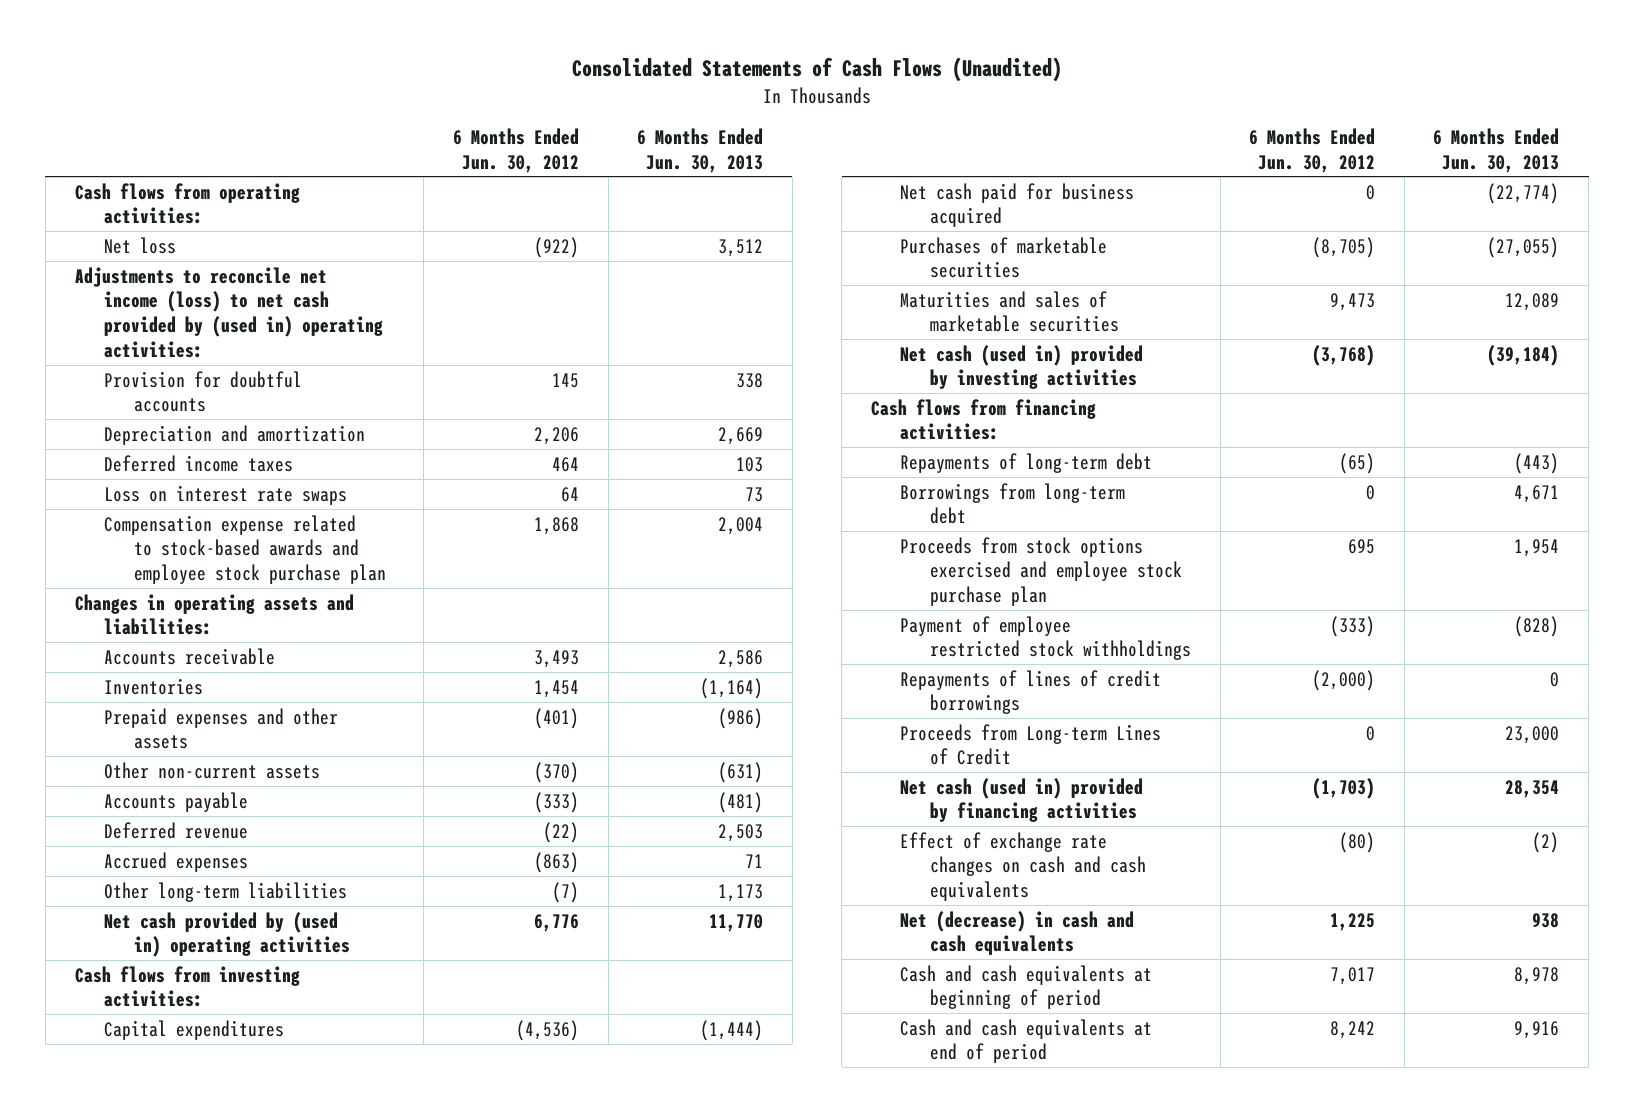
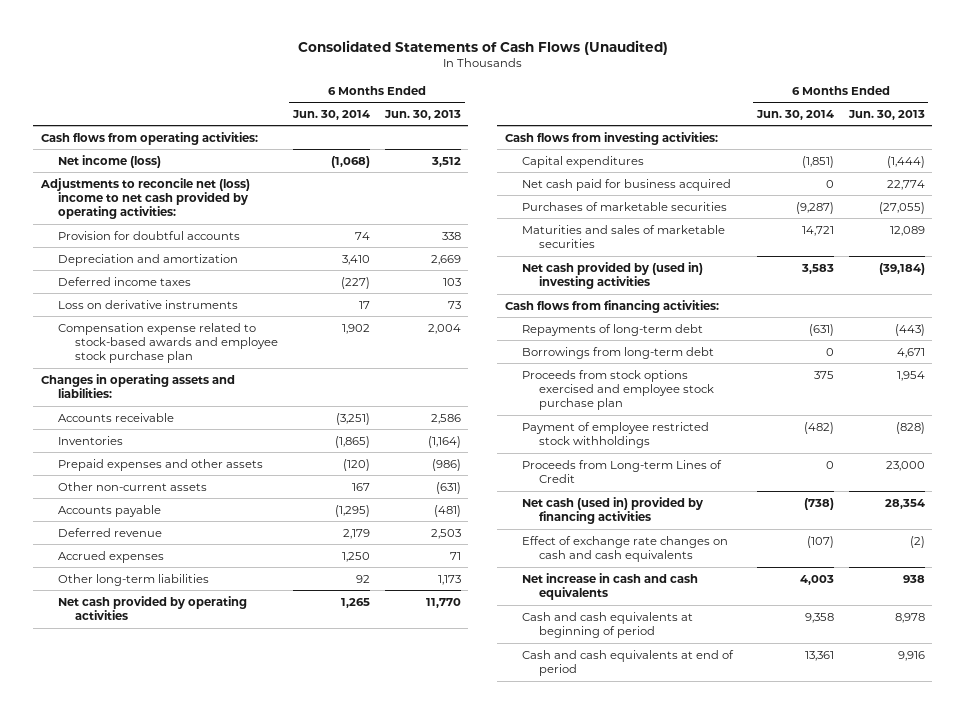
- | 6 Months Ended Jun. 30, 2012 | 6 Months Ended Jun. 30, 2013
+ | 6 Months Ended Jun. 30, 2014 | 6 Months Ended Jun. 30, 2013
- Net loss | (922) | 3,512
- Adjustments to reconcile net income (loss) to net cash provided by (used in) operating activities:
+ Net income (loss) | (1,068) | 3,512
+ Adjustments to reconcile net (loss) income to net cash provided by operating activities:
- Loss on interest rate swaps | 64 | 73
+ Loss on derivative instruments | 17 | 73
- Net cash provided by (used in) operating activities | 6,776 | 11,770
+ Net cash provided by operating activities | 1,265 | 11,770
- Net cash paid for business acquired | 0 | (22,774)
+ Net cash paid for business acquired | 0 | 22,774
- Net cash (used in) provided by investing activities | (3,768) | (39,184)
+ Net cash provided by (used in) investing activities | 3,583 | (39,184)
- Repayments of lines of credit borrowings | (2,000) | 0
- Net (decrease) in cash and cash equivalents | 1,225 | 938
+ Net increase in cash and cash equivalents | 4,003 | 938

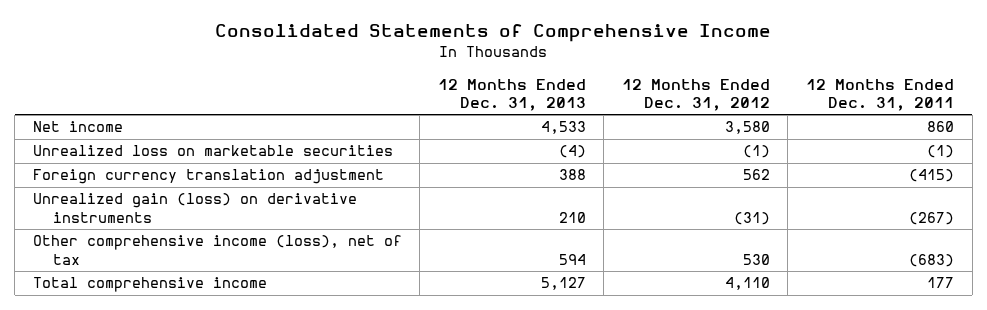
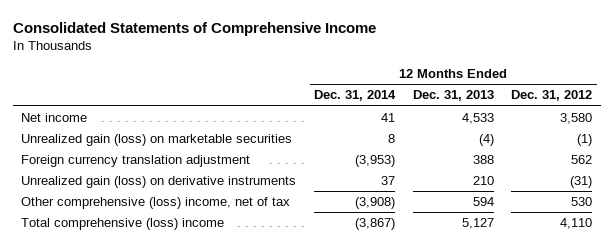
- | 12 Months Ended Dec. 31, 2013 | 12 Months Ended Dec. 31, 2012 | 12 Months Ended Dec. 31, 2011
+ | 12 Months Ended Dec. 31, 2014 | 12 Months Ended Dec. 31, 2013 | 12 Months Ended Dec. 31, 2012
- Unrealized loss on marketable securities | (4) | (1) | (1)
+ Unrealized gain (loss) on marketable securities | 8 | (4) | (1)
- Other comprehensive income (loss), net of tax | 594 | 530 | (683)
- Total comprehensive income | 5,127 | 4,110 | 177
+ Other comprehensive (loss) income, net of tax | (3,908) | 594 | 530
+ Total comprehensive (loss) income | (3,867) | 5,127 | 4,110

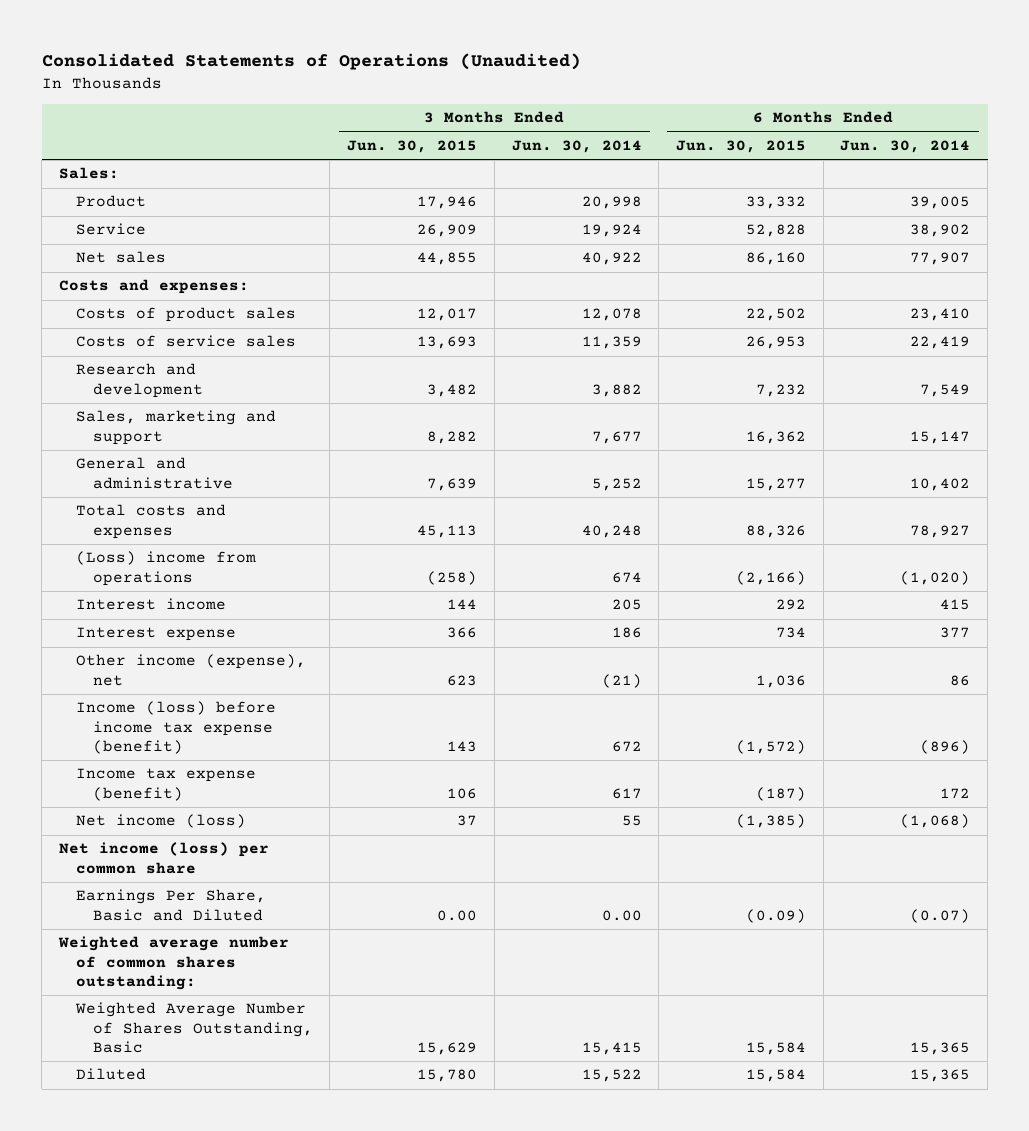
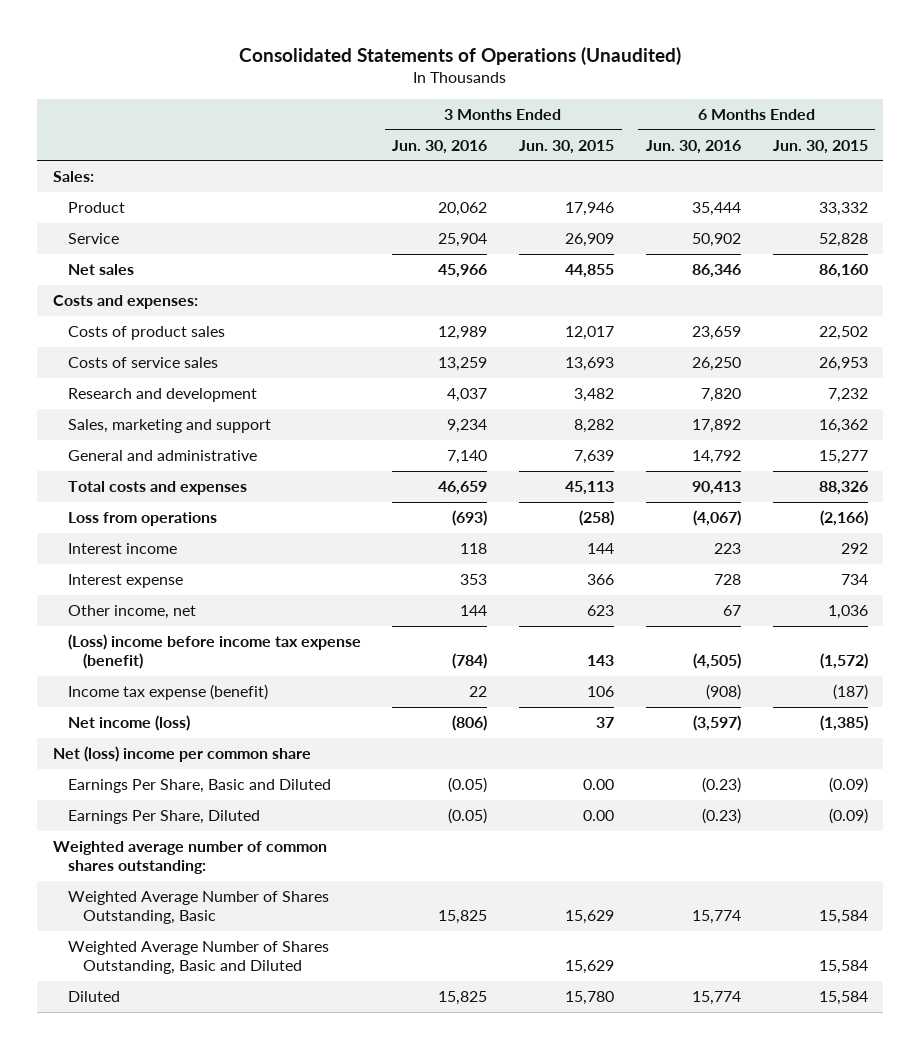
- | 3 Months Ended Jun. 30, 2015 | 3 Months Ended Jun. 30, 2014 | 6 Months Ended Jun. 30, 2015 | 6 Months Ended Jun. 30, 2014
+ | 3 Months Ended Jun. 30, 2016 | 3 Months Ended Jun. 30, 2015 | 6 Months Ended Jun. 30, 2016 | 6 Months Ended Jun. 30, 2015
- (Loss) income from operations | (258) | 674 | (2,166) | (1,020)
+ Loss from operations | (693) | (258) | (4,067) | (2,166)
- Other income (expense), net | 623 | (21) | 1,036 | 86
- Income (loss) before income tax expense (benefit) | 143 | 672 | (1,572) | (896)
+ Other income, net | 144 | 623 | 67 | 1,036
+ (Loss) income before income tax expense (benefit) | (784) | 143 | (4,505) | (1,572)
- Net income (loss) per common share
+ Net (loss) income per common share
+ Earnings Per Share, Diluted | (0.05) | 0.00 | (0.23) | (0.09)
+ Weighted Average Number of Shares Outstanding, Basic and Diluted | | 15,629 | | 15,584

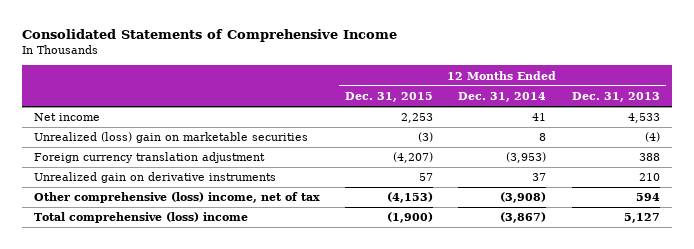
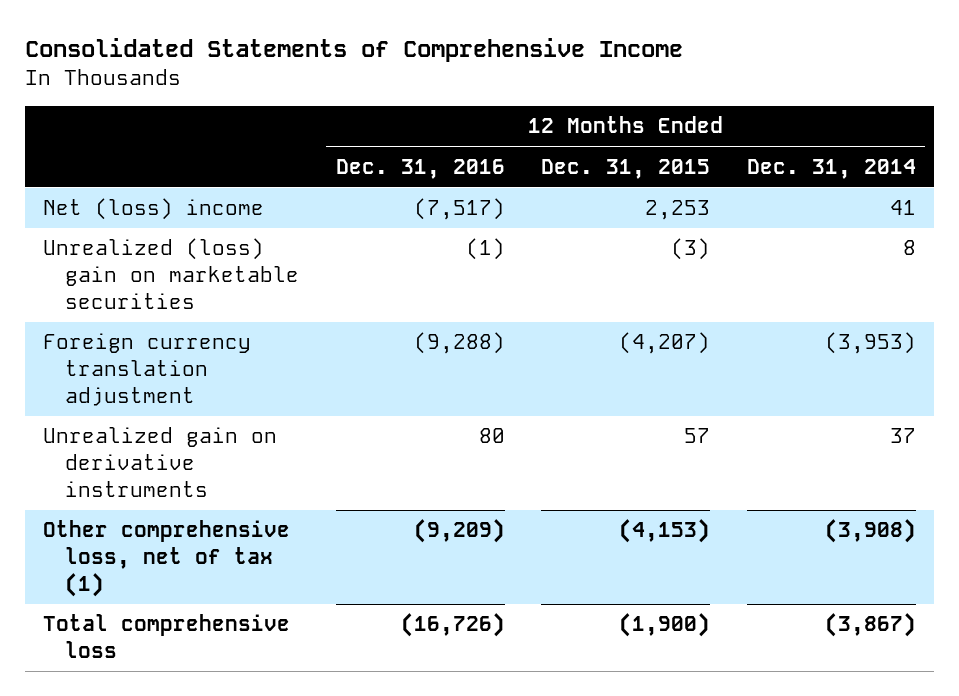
- | 12 Months Ended Dec. 31, 2015 | 12 Months Ended Dec. 31, 2014 | 12 Months Ended Dec. 31, 2013
+ | 12 Months Ended Dec. 31, 2016 | 12 Months Ended Dec. 31, 2015 | 12 Months Ended Dec. 31, 2014
- Net income | 2,253 | 41 | 4,533
+ Net (loss) income | (7,517) | 2,253 | 41
- Other comprehensive (loss) income, net of tax | (4,153) | (3,908) | 594
- Total comprehensive (loss) income | (1,900) | (3,867) | 5,127
+ Other comprehensive loss, net of tax (1) | (9,209) | (4,153) | (3,908)
+ Total comprehensive loss | (16,726) | (1,900) | (3,867)

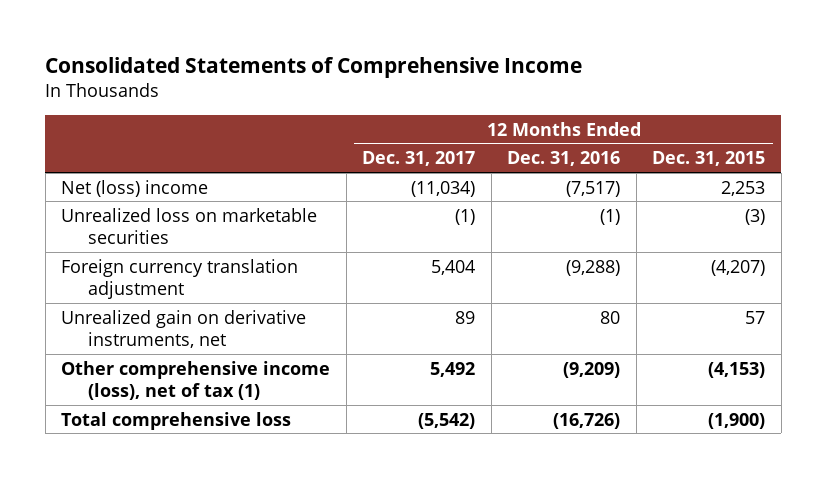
- | 12 Months Ended Dec. 31, 2016 | 12 Months Ended Dec. 31, 2015 | 12 Months Ended Dec. 31, 2014
+ | 12 Months Ended Dec. 31, 2017 | 12 Months Ended Dec. 31, 2016 | 12 Months Ended Dec. 31, 2015
- Unrealized (loss) gain on marketable securities | (1) | (3) | 8
+ Unrealized loss on marketable securities | (1) | (1) | (3)
- Unrealized gain on derivative instruments | 80 | 57 | 37
- Other comprehensive loss, net of tax (1) | (9,209) | (4,153) | (3,908)
+ Unrealized gain on derivative instruments, net | 89 | 80 | 57
+ Other comprehensive income (loss), net of tax (1) | 5,492 | (9,209) | (4,153)

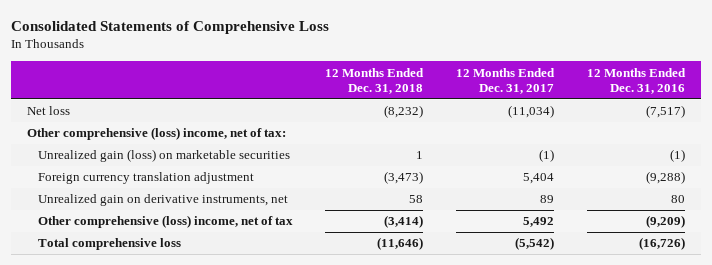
- Consolidated Statements of Comprehensive Income
+ Consolidated Statements of Comprehensive Loss
- | 12 Months Ended Dec. 31, 2017 | 12 Months Ended Dec. 31, 2016 | 12 Months Ended Dec. 31, 2015
+ | 12 Months Ended Dec. 31, 2018 | 12 Months Ended Dec. 31, 2017 | 12 Months Ended Dec. 31, 2016
- Net (loss) income | (11,034) | (7,517) | 2,253
- Unrealized loss on marketable securities | (1) | (1) | (3)
+ Net loss | (8,232) | (11,034) | (7,517)
+ Other comprehensive (loss) income, net of tax:
+ Unrealized gain (loss) on marketable securities | 1 | (1) | (1)
- Other comprehensive income (loss), net of tax (1) | 5,492 | (9,209) | (4,153)
+ Other comprehensive (loss) income, net of tax | (3,414) | 5,492 | (9,209)

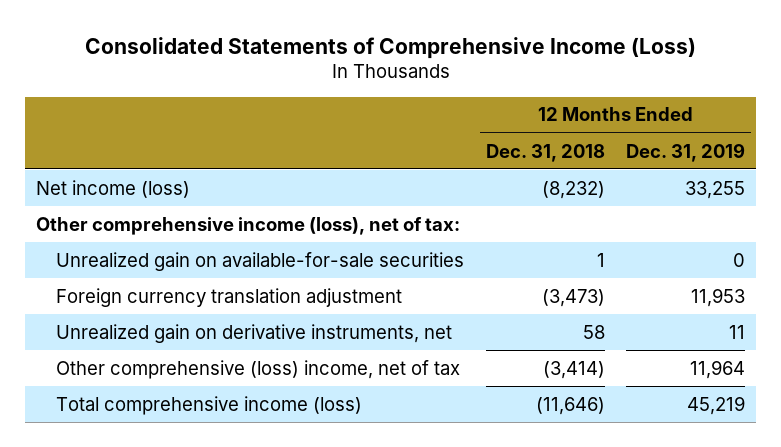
- Consolidated Statements of Comprehensive Loss
+ Consolidated Statements of Comprehensive Income (Loss)
- | 12 Months Ended Dec. 31, 2018 | 12 Months Ended Dec. 31, 2017 | 12 Months Ended Dec. 31, 2016
+ | 12 Months Ended Dec. 31, 2018 | 12 Months Ended Dec. 31, 2019
- Net loss | (8,232) | (11,034) | (7,517)
- Other comprehensive (loss) income, net of tax:
- Unrealized gain (loss) on marketable securities | 1 | (1) | (1)
+ Net income (loss) | (8,232) | 33,255
+ Other comprehensive income (loss), net of tax:
+ Unrealized gain on available-for-sale securities | 1 | 0
- Total comprehensive loss | (11,646) | (5,542) | (16,726)
+ Total comprehensive income (loss) | (11,646) | 45,219

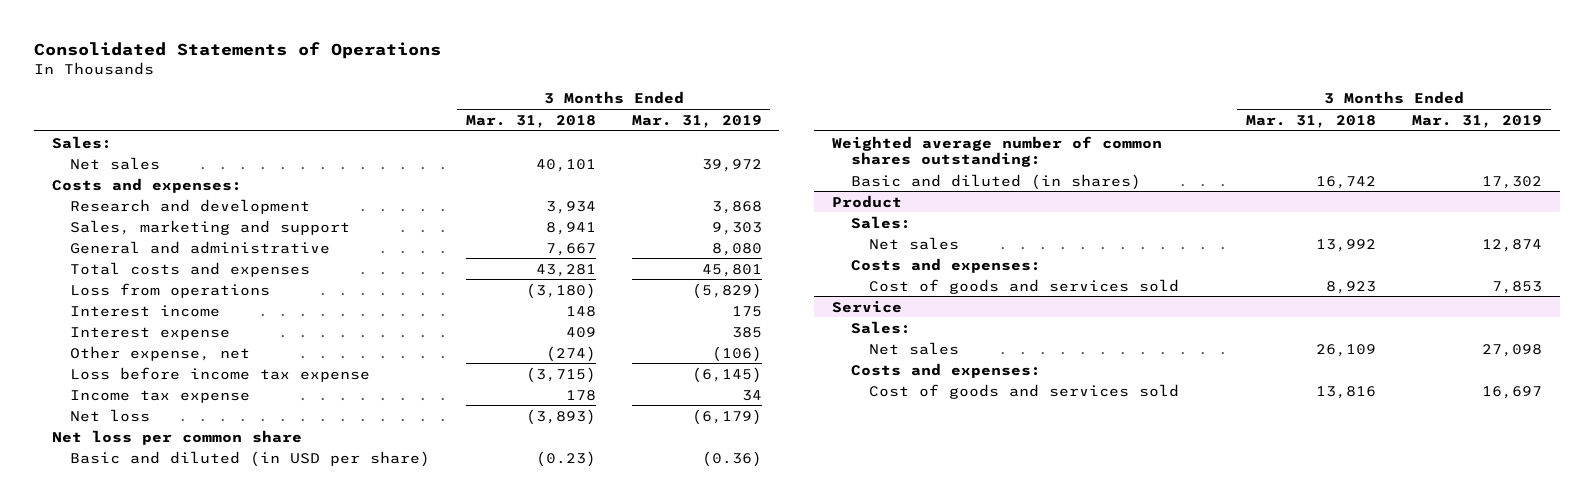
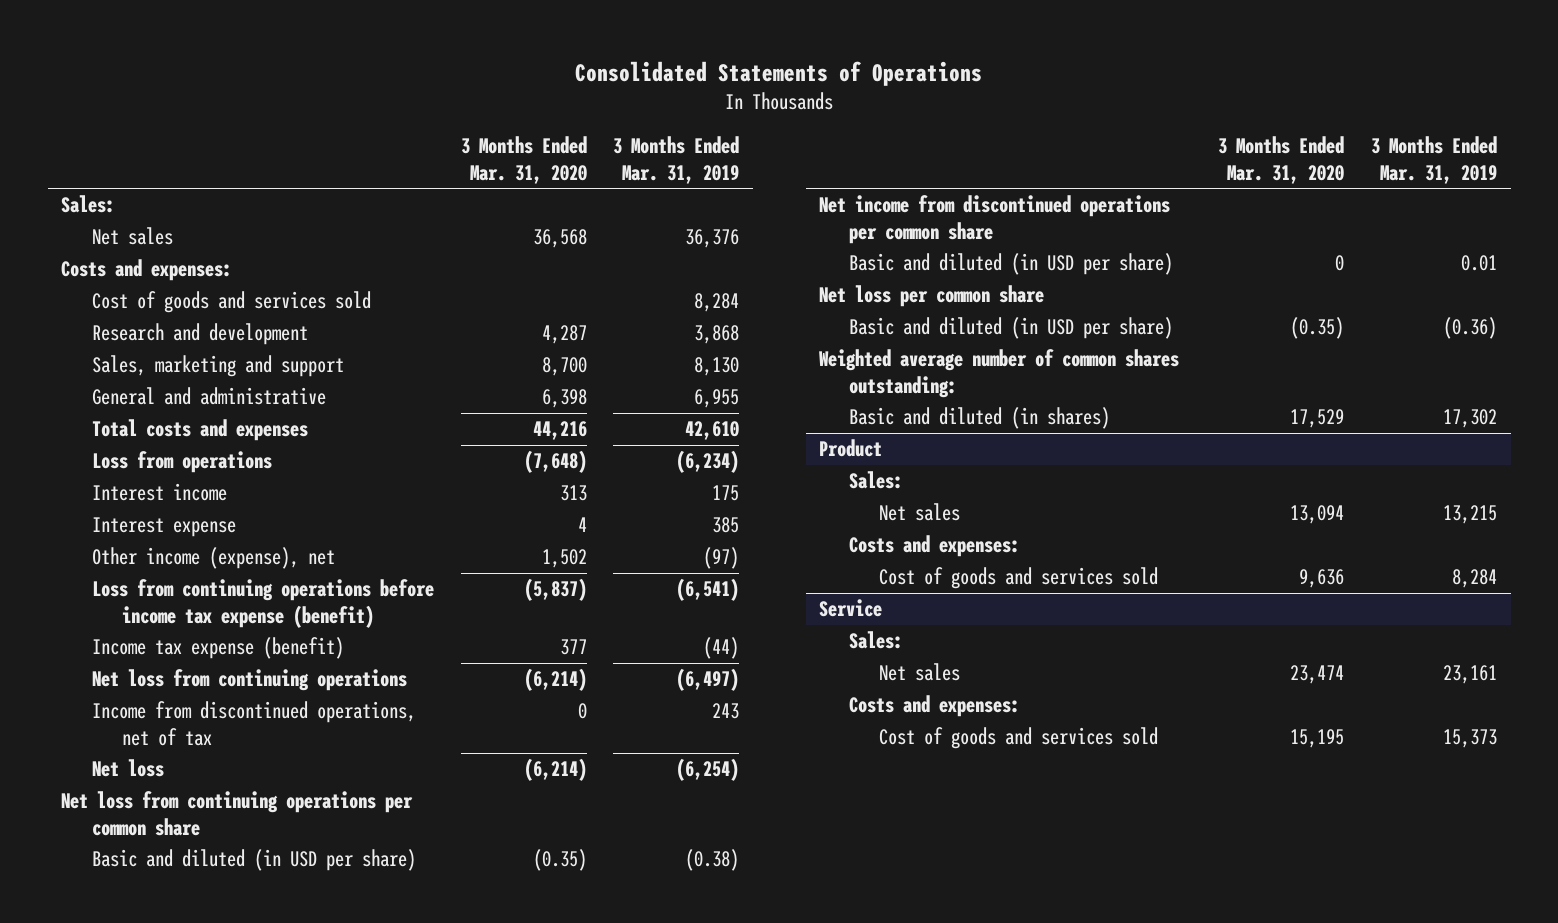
- | 3 Months Ended Mar. 31, 2018 | 3 Months Ended Mar. 31, 2019
+ | 3 Months Ended Mar. 31, 2020 | 3 Months Ended Mar. 31, 2019
- Net sales | 40,101 | 39,972
+ Net sales | 36,568 | 36,376
+ Cost of goods and services sold | | 8,284
- Sales, marketing and support | 8,941 | 9,303
- General and administrative | 7,667 | 8,080
- Total costs and expenses | 43,281 | 45,801
- Loss from operations | (3,180) | (5,829)
+ Sales, marketing and support | 8,700 | 8,130
+ General and administrative | 6,398 | 6,955
+ Total costs and expenses | 44,216 | 42,610
+ Loss from operations | (7,648) | (6,234)
- Other expense, net | (274) | (106)
- Loss before income tax expense | (3,715) | (6,145)
- Income tax expense | 178 | 34
- Net loss | (3,893) | (6,179)
+ Other income (expense), net | 1,502 | (97)
+ Loss from continuing operations before income tax expense (benefit) | (5,837) | (6,541)
+ Income tax expense (benefit) | 377 | (44)
+ Net loss from continuing operations | (6,214) | (6,497)
+ Income from discontinued operations, net of tax | 0 | 243
+ Net loss | (6,214) | (6,254)
+ Net loss from continuing operations per common share
+ Basic and diluted (in USD per share) | (0.35) | (0.38)
+ Net income from discontinued operations per common share
+ Basic and diluted (in USD per share) | 0 | 0.01
@ Product
- Net sales | 13,992 | 12,874
+ Net sales | 13,094 | 13,215
- Cost of goods and services sold | 8,923 | 7,853
+ Cost of goods and services sold | 9,636 | 8,284
@ Service
- Net sales | 26,109 | 27,098
+ Net sales | 23,474 | 23,161
- Cost of goods and services sold | 13,816 | 16,697
+ Cost of goods and services sold | 15,195 | 15,373

